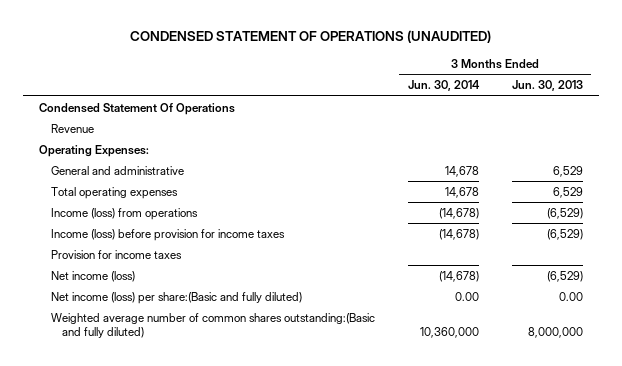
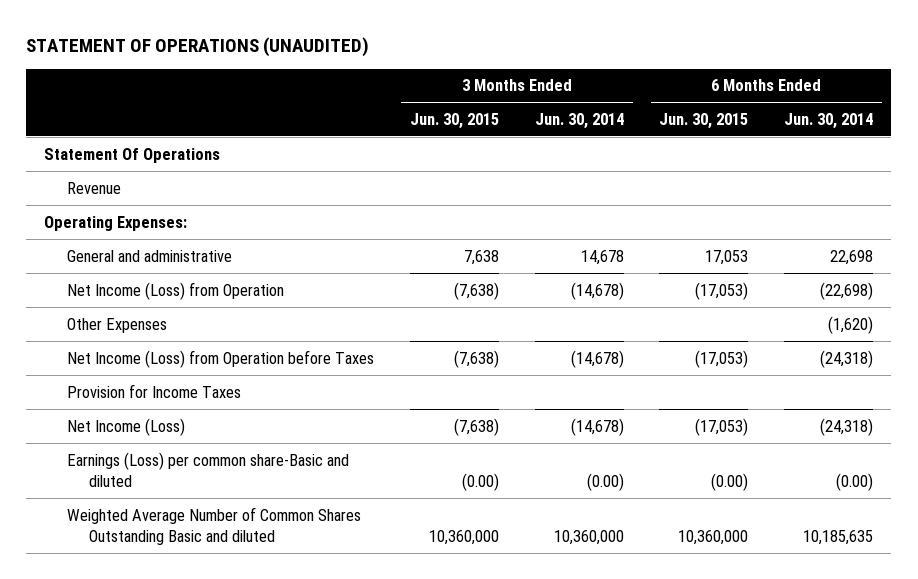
- CONDENSED STATEMENT OF OPERATIONS (UNAUDITED)
+ STATEMENT OF OPERATIONS (UNAUDITED)
- | 3 Months Ended Jun. 30, 2014 | 3 Months Ended Jun. 30, 2013
+ | 3 Months Ended Jun. 30, 2015 | 3 Months Ended Jun. 30, 2014 | 6 Months Ended Jun. 30, 2015 | 6 Months Ended Jun. 30, 2014
- Condensed Statement Of Operations
+ Statement Of Operations
- Total operating expenses | 14,678 | 6,529
- Income (loss) from operations | (14,678) | (6,529)
- Income (loss) before provision for income taxes | (14,678) | (6,529)
- Provision for income taxes
- Net income (loss) | (14,678) | (6,529)
- Net income (loss) per share:(Basic and fully diluted) | 0.00 | 0.00
- Weighted average number of common shares outstanding:(Basic and fully diluted) | 10,360,000 | 8,000,000
+ Net Income (Loss) from Operation | (7,638) | (14,678) | (17,053) | (22,698)
+ Other Expenses | | | | (1,620)
+ Net Income (Loss) from Operation before Taxes | (7,638) | (14,678) | (17,053) | (24,318)
+ Provision for Income Taxes
+ Net Income (Loss) | (7,638) | (14,678) | (17,053) | (24,318)
+ Earnings (Loss) per common share-Basic and diluted | (0.00) | (0.00) | (0.00) | (0.00)
+ Weighted Average Number of Common Shares Outstanding Basic and diluted | 10,360,000 | 10,360,000 | 10,360,000 | 10,185,635

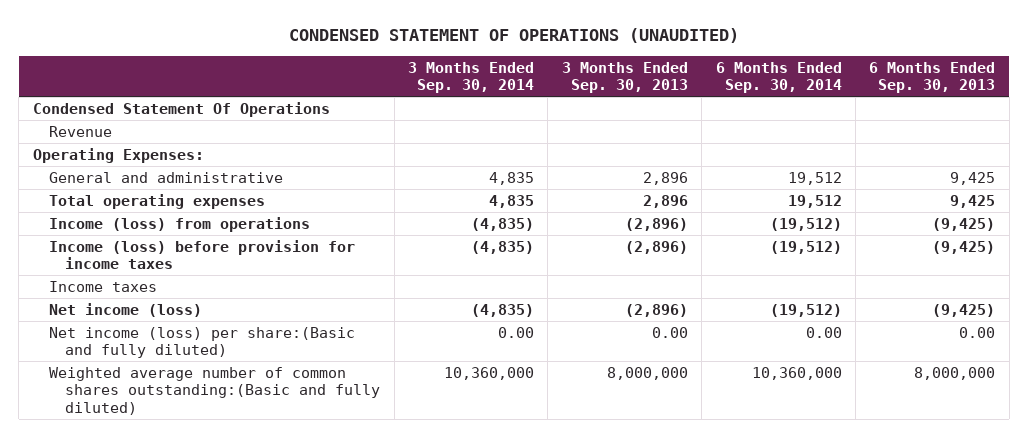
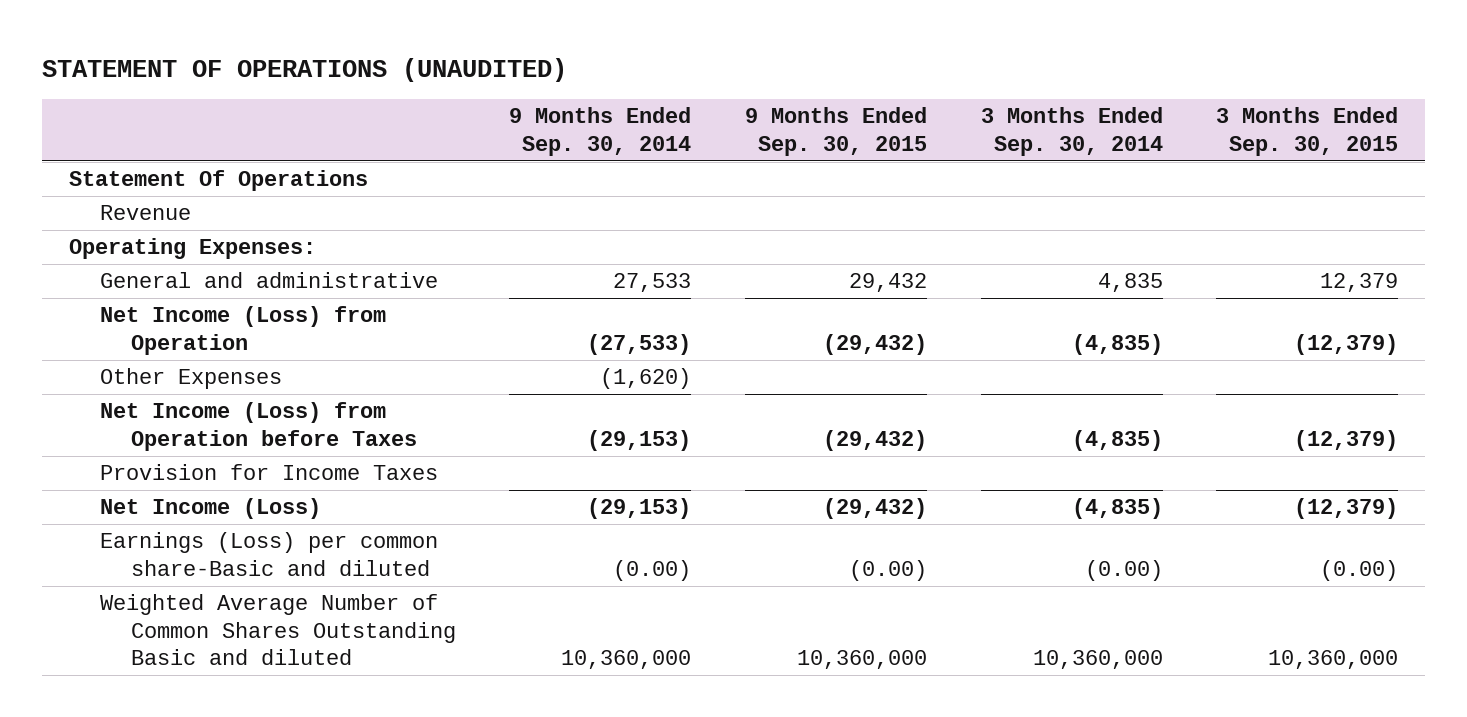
- CONDENSED STATEMENT OF OPERATIONS (UNAUDITED)
+ STATEMENT OF OPERATIONS (UNAUDITED)
- | 3 Months Ended Sep. 30, 2014 | 3 Months Ended Sep. 30, 2013 | 6 Months Ended Sep. 30, 2014 | 6 Months Ended Sep. 30, 2013
+ | 9 Months Ended Sep. 30, 2014 | 9 Months Ended Sep. 30, 2015 | 3 Months Ended Sep. 30, 2014 | 3 Months Ended Sep. 30, 2015
- Condensed Statement Of Operations
+ Statement Of Operations
- Total operating expenses | 4,835 | 2,896 | 19,512 | 9,425
- Income (loss) from operations | (4,835) | (2,896) | (19,512) | (9,425)
- Income (loss) before provision for income taxes | (4,835) | (2,896) | (19,512) | (9,425)
- Income taxes
- Net income (loss) | (4,835) | (2,896) | (19,512) | (9,425)
- Net income (loss) per share:(Basic and fully diluted) | 0.00 | 0.00 | 0.00 | 0.00
- Weighted average number of common shares outstanding:(Basic and fully diluted) | 10,360,000 | 8,000,000 | 10,360,000 | 8,000,000
+ Net Income (Loss) from Operation | (27,533) | (29,432) | (4,835) | (12,379)
+ Other Expenses | (1,620) | | |
+ Net Income (Loss) from Operation before Taxes | (29,153) | (29,432) | (4,835) | (12,379)
+ Provision for Income Taxes
+ Net Income (Loss) | (29,153) | (29,432) | (4,835) | (12,379)
+ Earnings (Loss) per common share-Basic and diluted | (0.00) | (0.00) | (0.00) | (0.00)
+ Weighted Average Number of Common Shares Outstanding Basic and diluted | 10,360,000 | 10,360,000 | 10,360,000 | 10,360,000

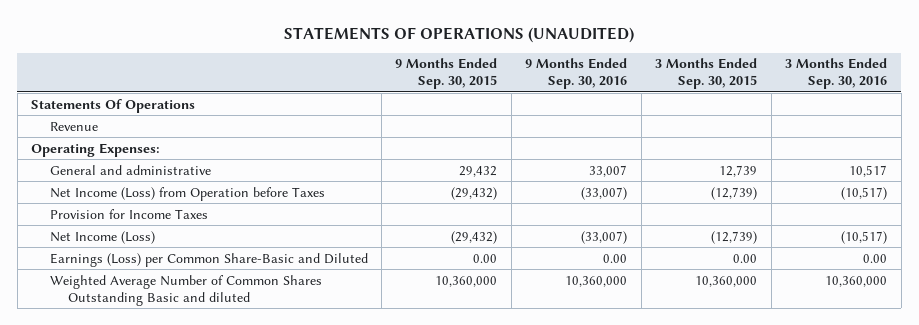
- STATEMENT OF OPERATIONS (UNAUDITED)
+ STATEMENTS OF OPERATIONS (UNAUDITED)
- | 9 Months Ended Sep. 30, 2014 | 9 Months Ended Sep. 30, 2015 | 3 Months Ended Sep. 30, 2014 | 3 Months Ended Sep. 30, 2015
+ | 9 Months Ended Sep. 30, 2015 | 9 Months Ended Sep. 30, 2016 | 3 Months Ended Sep. 30, 2015 | 3 Months Ended Sep. 30, 2016
- Statement Of Operations
+ Statements Of Operations
- General and administrative | 27,533 | 29,432 | 4,835 | 12,379
- Net Income (Loss) from Operation | (27,533) | (29,432) | (4,835) | (12,379)
- Other Expenses | (1,620) | | |
- Net Income (Loss) from Operation before Taxes | (29,153) | (29,432) | (4,835) | (12,379)
+ General and administrative | 29,432 | 33,007 | 12,739 | 10,517
+ Net Income (Loss) from Operation before Taxes | (29,432) | (33,007) | (12,739) | (10,517)
- Net Income (Loss) | (29,153) | (29,432) | (4,835) | (12,379)
- Earnings (Loss) per common share-Basic and diluted | (0.00) | (0.00) | (0.00) | (0.00)
+ Net Income (Loss) | (29,432) | (33,007) | (12,739) | (10,517)
+ Earnings (Loss) per Common Share-Basic and Diluted | 0.00 | 0.00 | 0.00 | 0.00

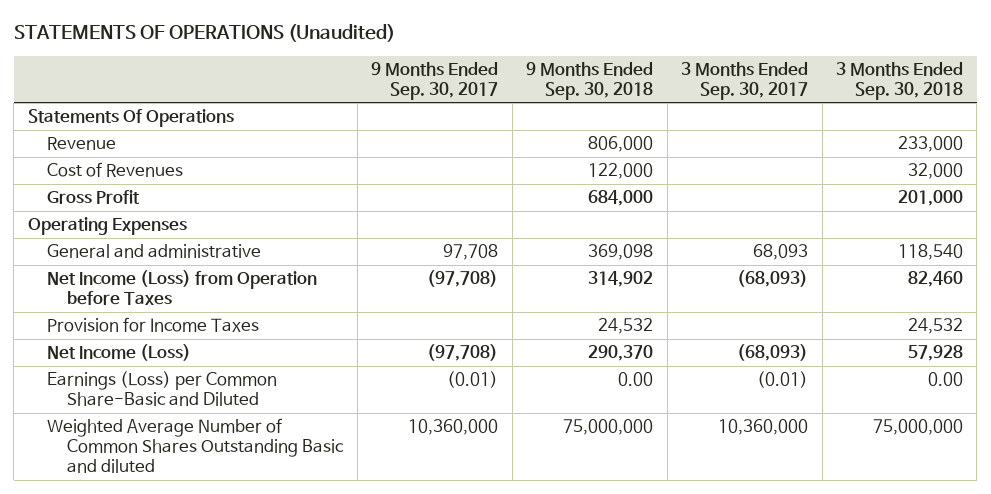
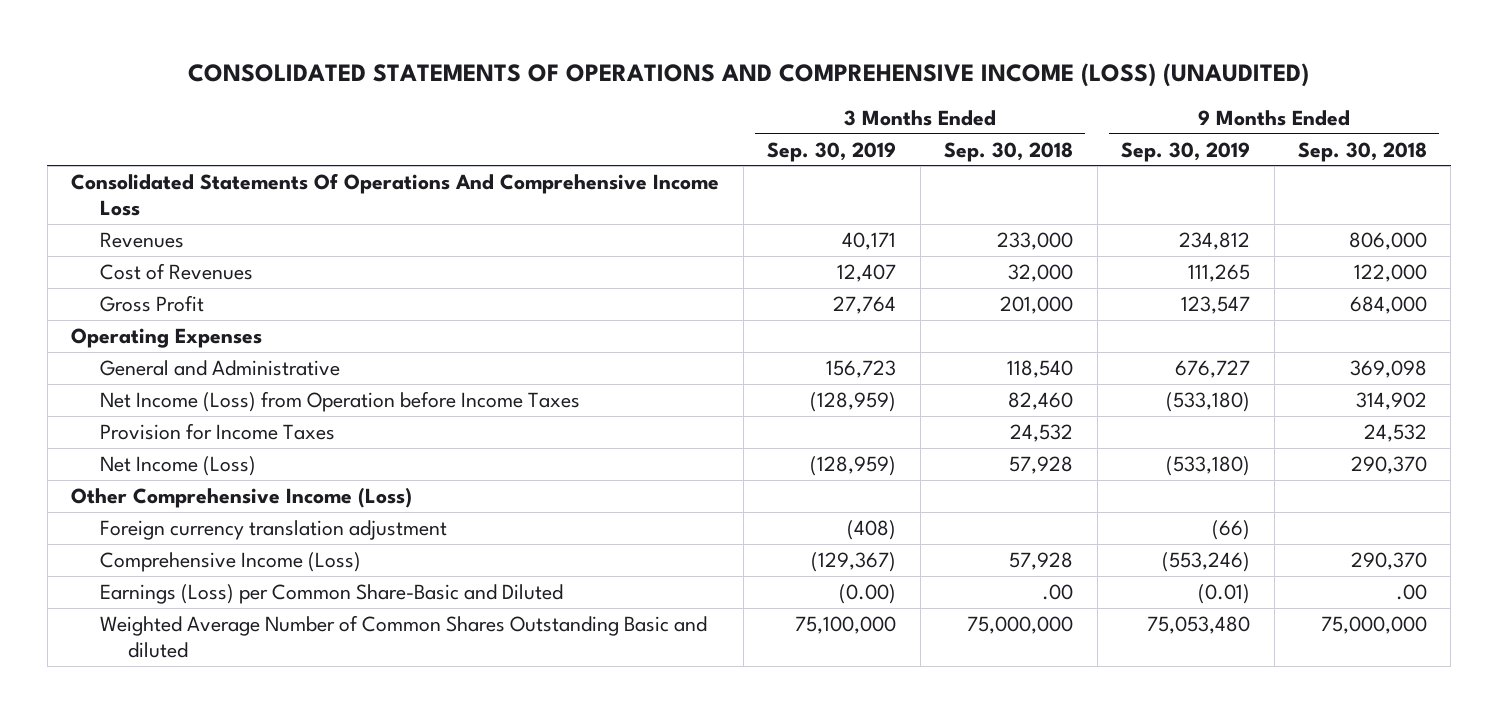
- STATEMENTS OF OPERATIONS (Unaudited)
+ CONSOLIDATED STATEMENTS OF OPERATIONS AND COMPREHENSIVE INCOME (LOSS) (UNAUDITED)
- | 9 Months Ended Sep. 30, 2017 | 9 Months Ended Sep. 30, 2018 | 3 Months Ended Sep. 30, 2017 | 3 Months Ended Sep. 30, 2018
+ | 3 Months Ended Sep. 30, 2019 | 3 Months Ended Sep. 30, 2018 | 9 Months Ended Sep. 30, 2019 | 9 Months Ended Sep. 30, 2018
- Statements Of Operations
- Revenue | | 806,000 | | 233,000
+ Consolidated Statements Of Operations And Comprehensive Income Loss
+ Revenues | 40,171 | 233,000 | 234,812 | 806,000
- General and administrative | 97,708 | 369,098 | 68,093 | 118,540
- Net Income (Loss) from Operation before Taxes | (97,708) | 314,902 | (68,093) | 82,460
+ General and Administrative | 156,723 | 118,540 | 676,727 | 369,098
+ Net Income (Loss) from Operation before Income Taxes | (128,959) | 82,460 | (533,180) | 314,902
- Earnings (Loss) per Common Share-Basic and Diluted | (0.01) | 0.00 | (0.01) | 0.00
+ Other Comprehensive Income (Loss)
+ Foreign currency translation adjustment | (408) | | (66) |
+ Comprehensive Income (Loss) | (129,367) | 57,928 | (553,246) | 290,370
+ Earnings (Loss) per Common Share-Basic and Diluted | (0.00) | .00 | (0.01) | .00

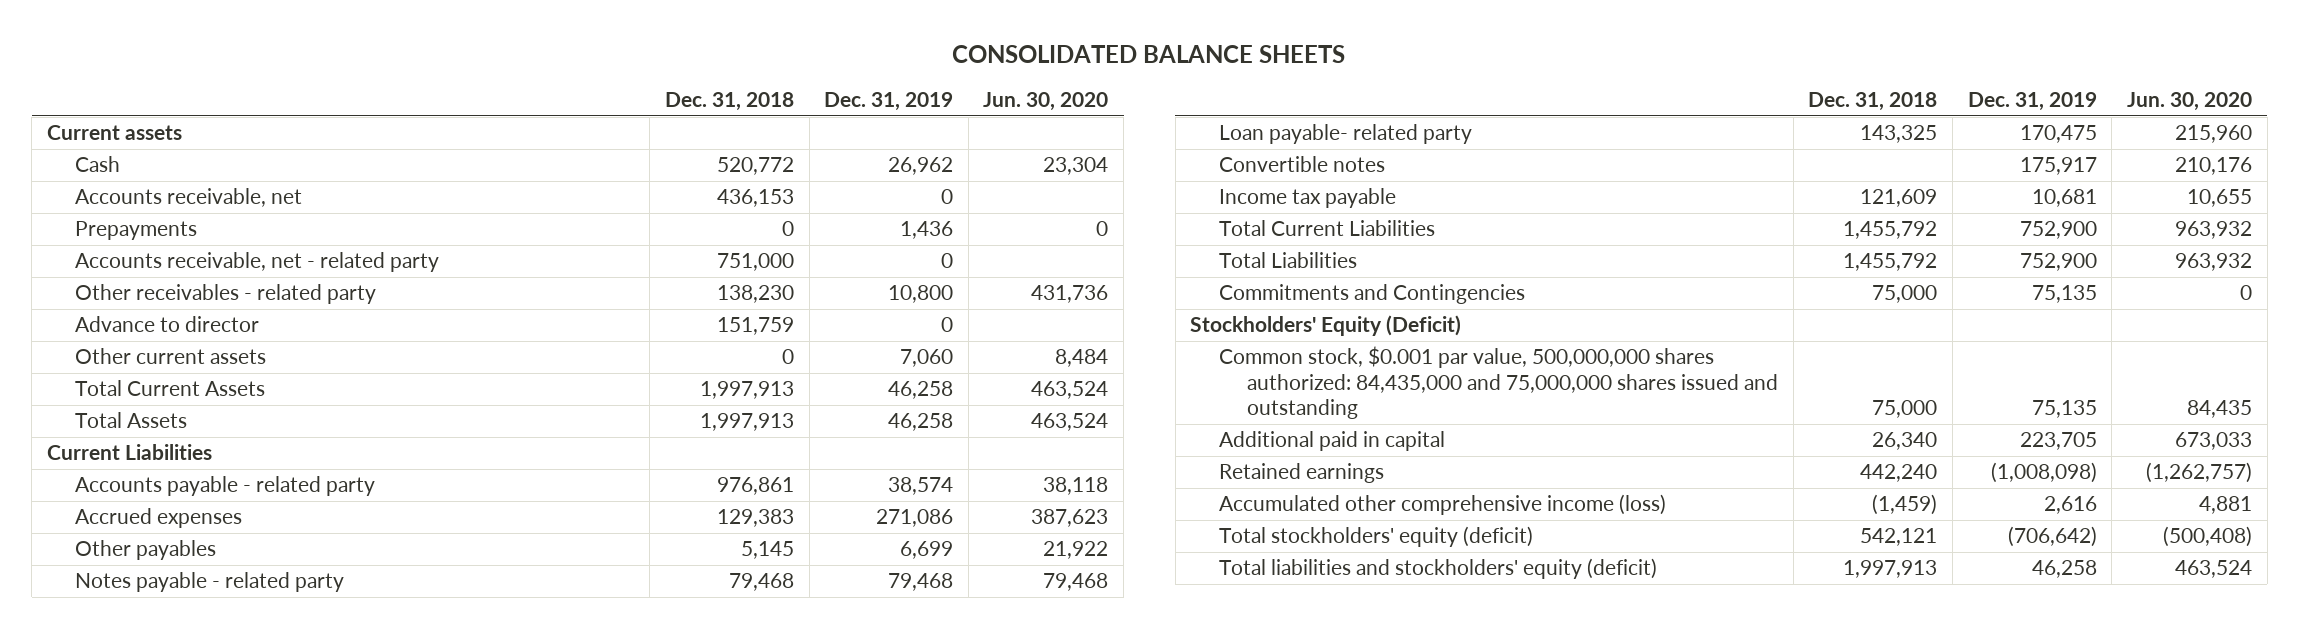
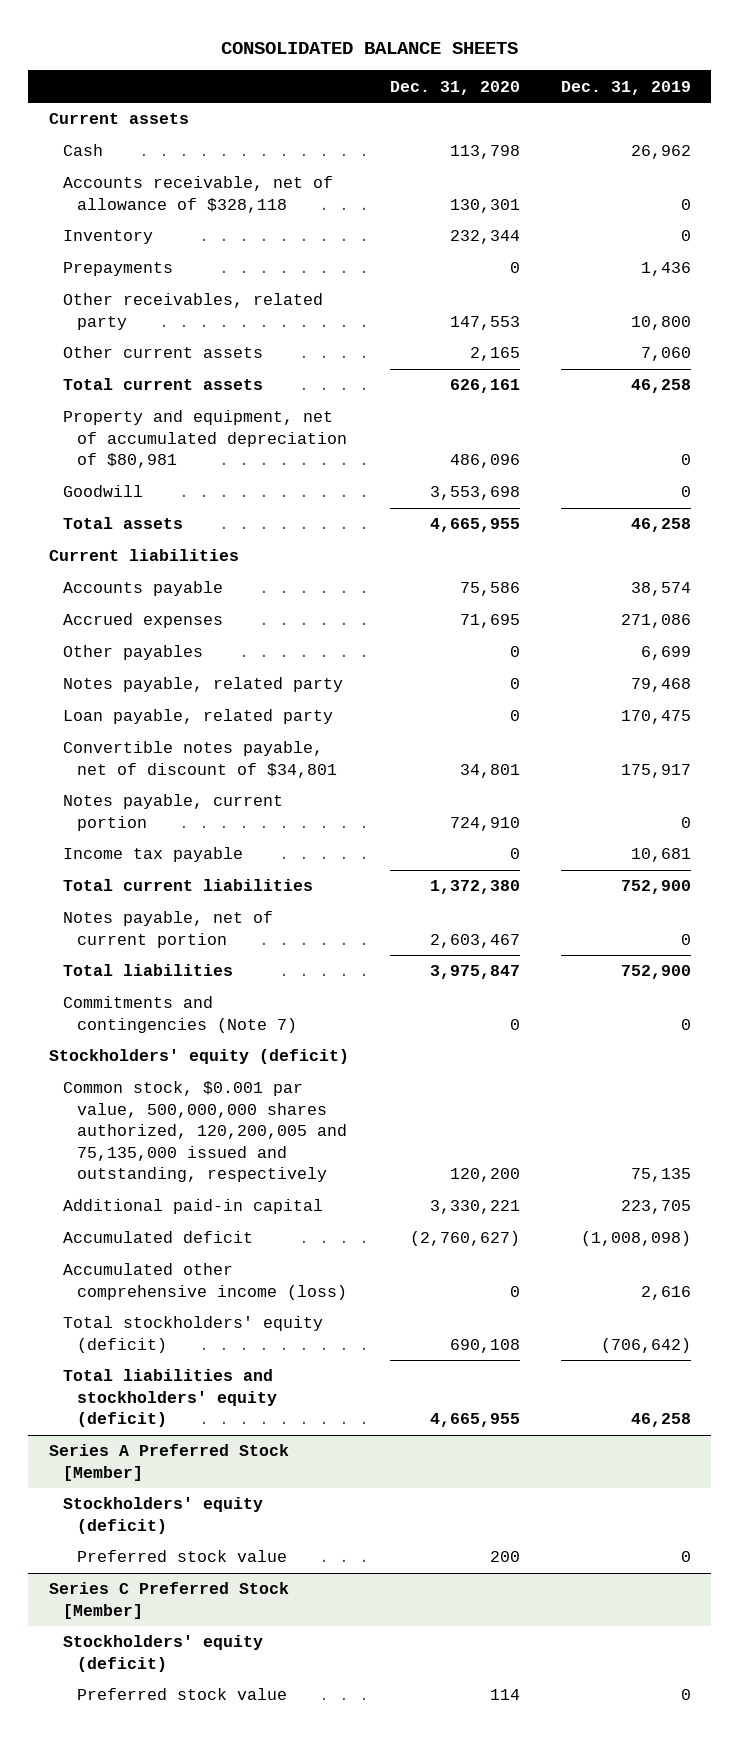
- | Dec. 31, 2018 | Dec. 31, 2019 | Jun. 30, 2020
+ | Dec. 31, 2020 | Dec. 31, 2019
- Accounts receivable, net | 436,153 | 0 |
+ Accounts receivable, net of allowance of $328,118 | 130,301 | 0
+ Inventory | 232,344 | 0
- Accounts receivable, net - related party | 751,000 | 0 |
- Other receivables - related party | 138,230 | 10,800 | 431,736
- Advance to director | 151,759 | 0 |
+ Other receivables, related party | 147,553 | 10,800
- Total Current Assets | 1,997,913 | 46,258 | 463,524
- Total Assets | 1,997,913 | 46,258 | 463,524
- Current Liabilities
- Accounts payable - related party | 976,861 | 38,574 | 38,118
+ Total current assets | 626,161 | 46,258
+ Property and equipment, net of accumulated depreciation of $80,981 | 486,096 | 0
+ Goodwill | 3,553,698 | 0
+ Total assets | 4,665,955 | 46,258
+ Current liabilities
+ Accounts payable | 75,586 | 38,574
- Notes payable - related party | 79,468 | 79,468 | 79,468
- Loan payable- related party | 143,325 | 170,475 | 215,960
- Convertible notes | | 175,917 | 210,176
+ Notes payable, related party | 0 | 79,468
+ Loan payable, related party | 0 | 170,475
+ Convertible notes payable, net of discount of $34,801 | 34,801 | 175,917
+ Notes payable, current portion | 724,910 | 0
- Total Current Liabilities | 1,455,792 | 752,900 | 963,932
- Total Liabilities | 1,455,792 | 752,900 | 963,932
- Commitments and Contingencies | 75,000 | 75,135 | 0
- Stockholders' Equity (Deficit)
- Common stock, $0.001 par value, 500,000,000 shares authorized: 84,435,000 and 75,000,000 shares issued and outstanding | 75,000 | 75,135 | 84,435
- Additional paid in capital | 26,340 | 223,705 | 673,033
- Retained earnings | 442,240 | (1,008,098) | (1,262,757)
+ Total current liabilities | 1,372,380 | 752,900
+ Notes payable, net of current portion | 2,603,467 | 0
+ Total liabilities | 3,975,847 | 752,900
+ Commitments and contingencies (Note 7) | 0 | 0
+ Stockholders' equity (deficit)
+ Common stock, $0.001 par value, 500,000,000 shares authorized, 120,200,005 and 75,135,000 issued and outstanding, respectively | 120,200 | 75,135
+ Additional paid-in capital | 3,330,221 | 223,705
+ Accumulated deficit | (2,760,627) | (1,008,098)
+ Series A Preferred Stock [Member]
+ Stockholders' equity (deficit)
+ Preferred stock value | 200 | 0
+ Series C Preferred Stock [Member]
+ Stockholders' equity (deficit)
+ Preferred stock value | 114 | 0

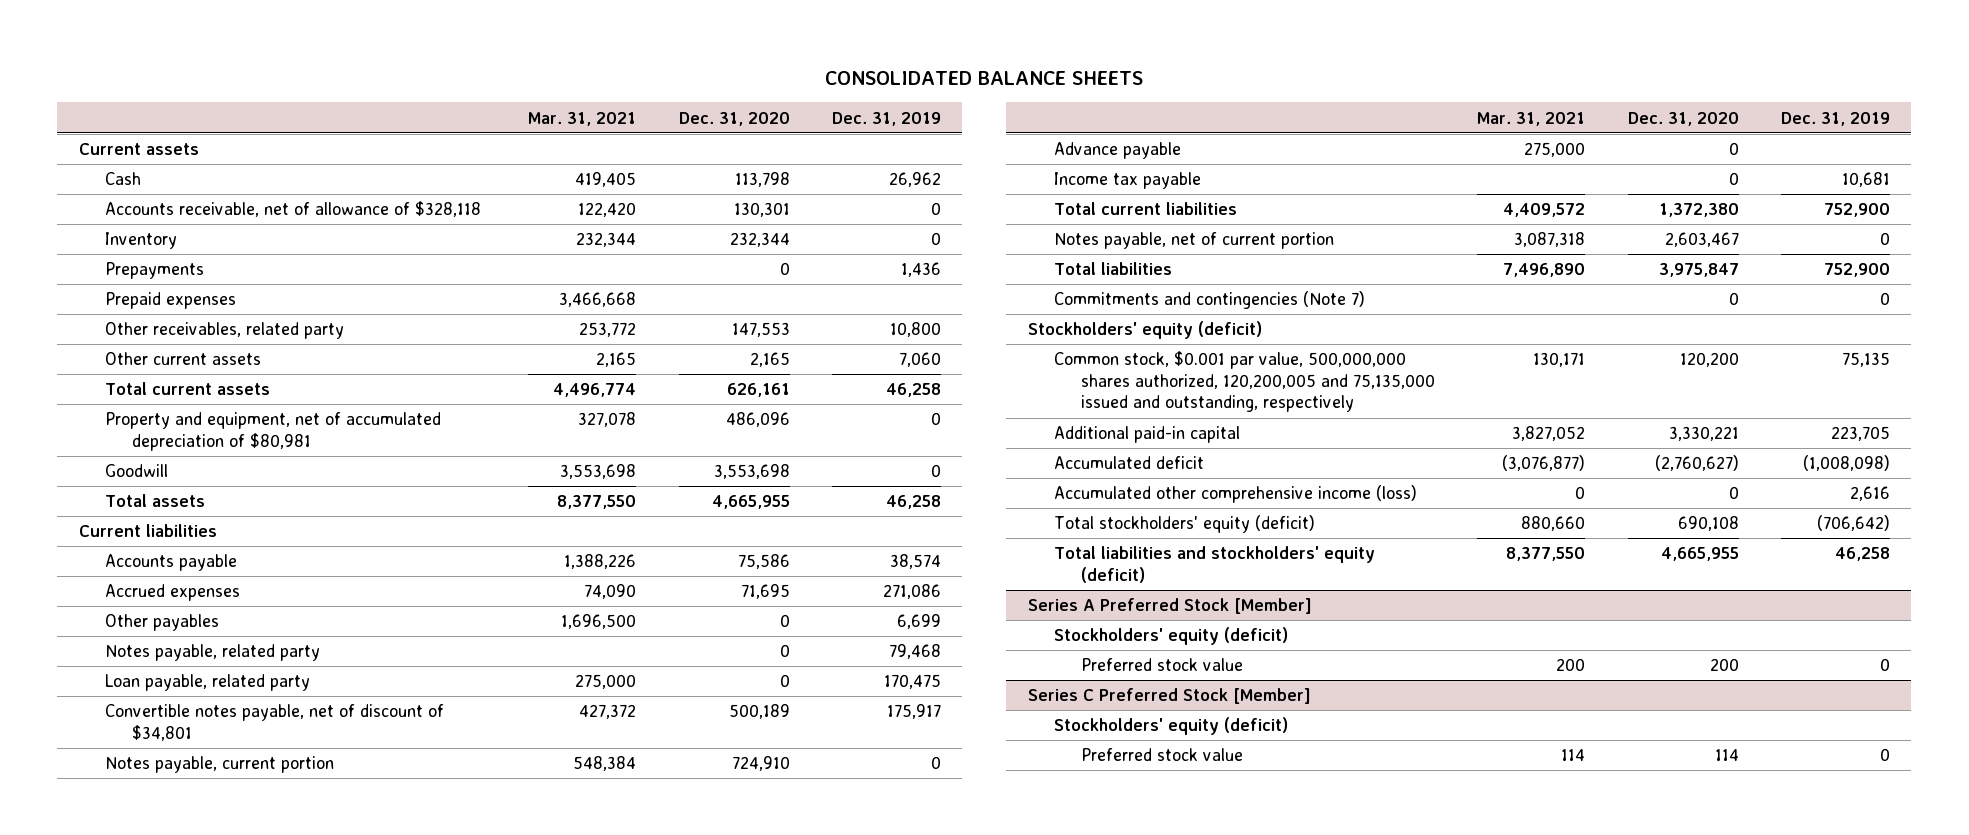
- | Dec. 31, 2020 | Dec. 31, 2019
+ | Mar. 31, 2021 | Dec. 31, 2020 | Dec. 31, 2019
+ Prepaid expenses | 3,466,668 | |
- Convertible notes payable, net of discount of $34,801 | 34,801 | 175,917
+ Convertible notes payable, net of discount of $34,801 | 427,372 | 500,189 | 175,917
+ Advance payable | 275,000 | 0 |

